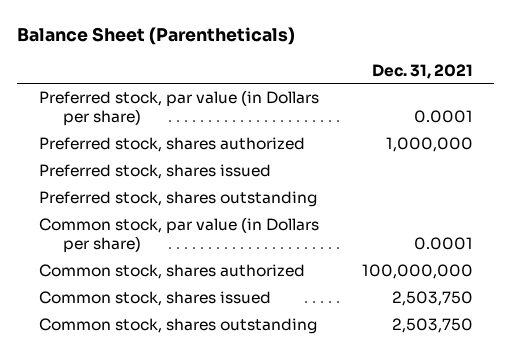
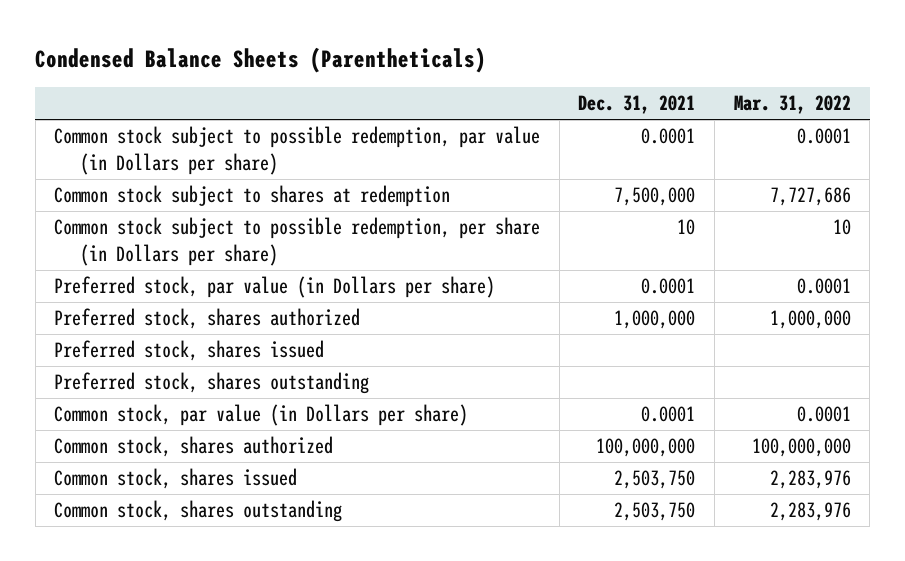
- Balance Sheet (Parentheticals)
+ Condensed Balance Sheets (Parentheticals)
- | Dec. 31, 2021
+ | Dec. 31, 2021 | Mar. 31, 2022
+ Common stock subject to possible redemption, par value (in Dollars per share) | 0.0001 | 0.0001
+ Common stock subject to shares at redemption | 7,500,000 | 7,727,686
+ Common stock subject to possible redemption, per share (in Dollars per share) | 10 | 10

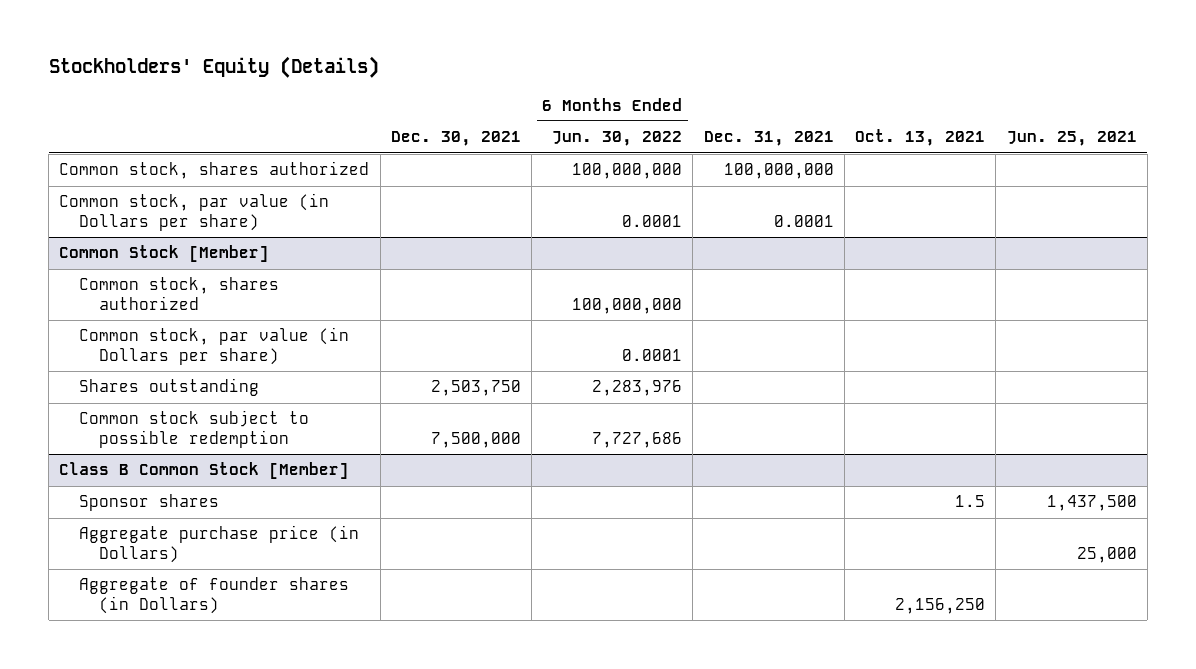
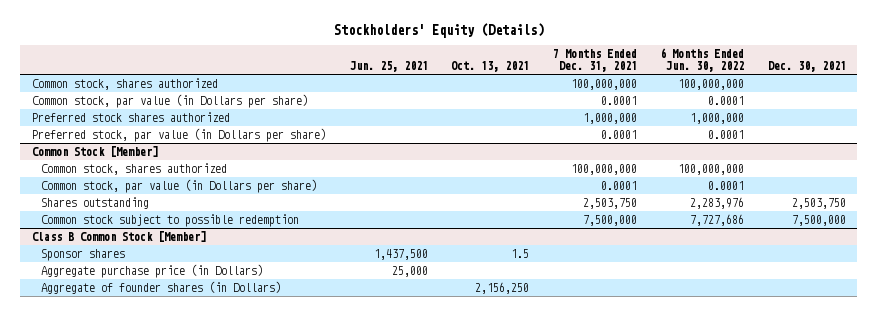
- | Dec. 30, 2021 | 6 Months Ended Jun. 30, 2022 | Dec. 31, 2021 | Oct. 13, 2021 | Jun. 25, 2021
+ | Jun. 25, 2021 | Oct. 13, 2021 | 7 Months Ended Dec. 31, 2021 | 6 Months Ended Jun. 30, 2022 | Dec. 30, 2021
+ Preferred stock shares authorized | | | 1,000,000 | 1,000,000 |
+ Preferred stock, par value (in Dollars per share) | | | 0.0001 | 0.0001 |

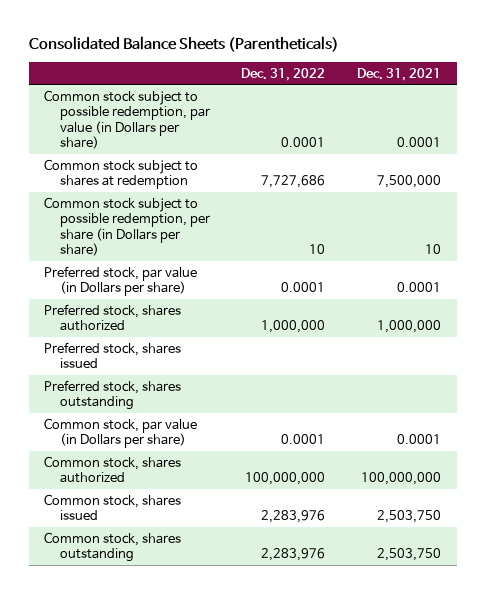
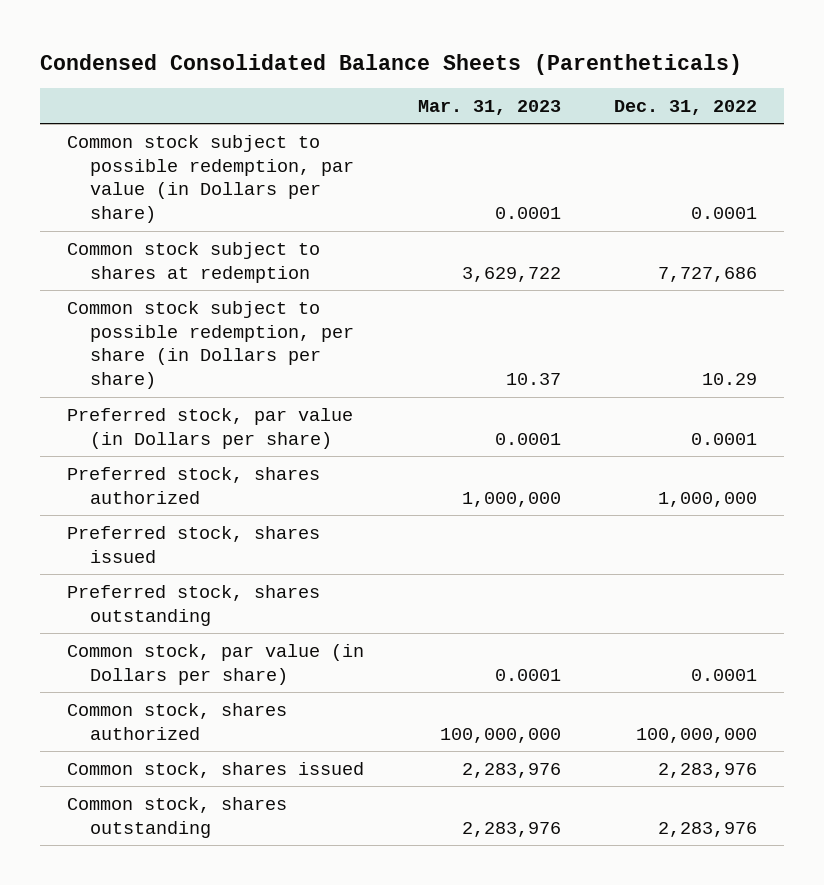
- Consolidated Balance Sheets (Parentheticals)
+ Condensed Consolidated Balance Sheets (Parentheticals)
- | Dec. 31, 2022 | Dec. 31, 2021
+ | Mar. 31, 2023 | Dec. 31, 2022
- Common stock subject to possible redemption, per share (in Dollars per share) | 10 | 10
+ Common stock subject to possible redemption, per share (in Dollars per share) | 10.37 | 10.29

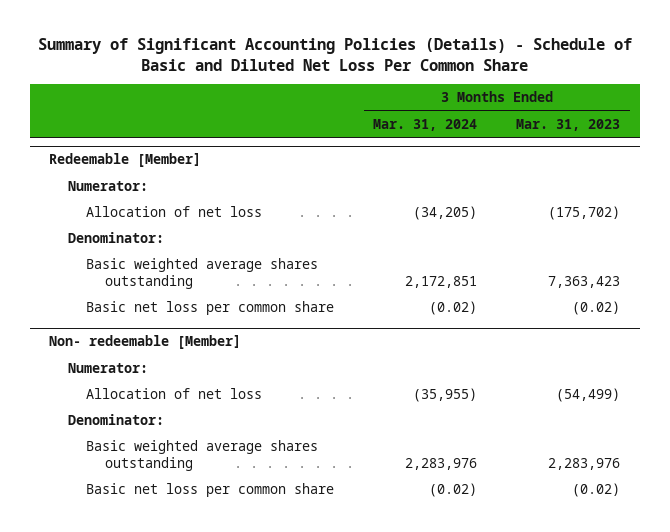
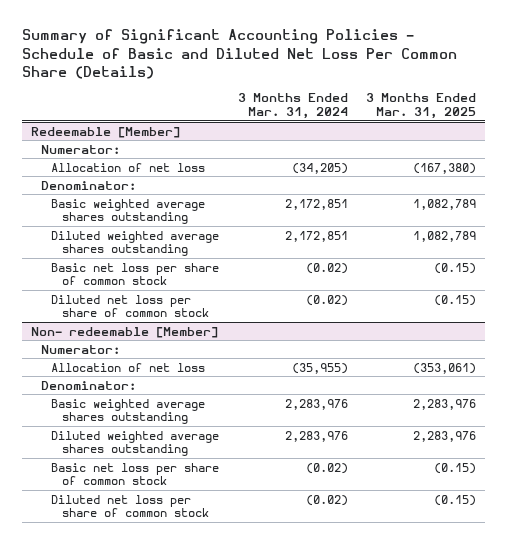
- Summary of Significant Accounting Policies (Details) - Schedule of Basic and Diluted Net Loss Per Common Share
+ Summary of Significant Accounting Policies - Schedule of Basic and Diluted Net Loss Per Common Share (Details)
- | 3 Months Ended Mar. 31, 2024 | 3 Months Ended Mar. 31, 2023
+ | 3 Months Ended Mar. 31, 2024 | 3 Months Ended Mar. 31, 2025
@ Redeemable [Member]
- Basic net loss per common share | (0.02) | (0.02)
+ Diluted weighted average shares outstanding | 2,172,851 | 1,082,789
+ Basic net loss per share of common stock | (0.02) | (0.15)
+ Diluted net loss per share of common stock | (0.02) | (0.15)
@ Non- redeemable [Member]
- Basic net loss per common share | (0.02) | (0.02)
+ Diluted weighted average shares outstanding | 2,283,976 | 2,283,976
+ Basic net loss per share of common stock | (0.02) | (0.15)
+ Diluted net loss per share of common stock | (0.02) | (0.15)

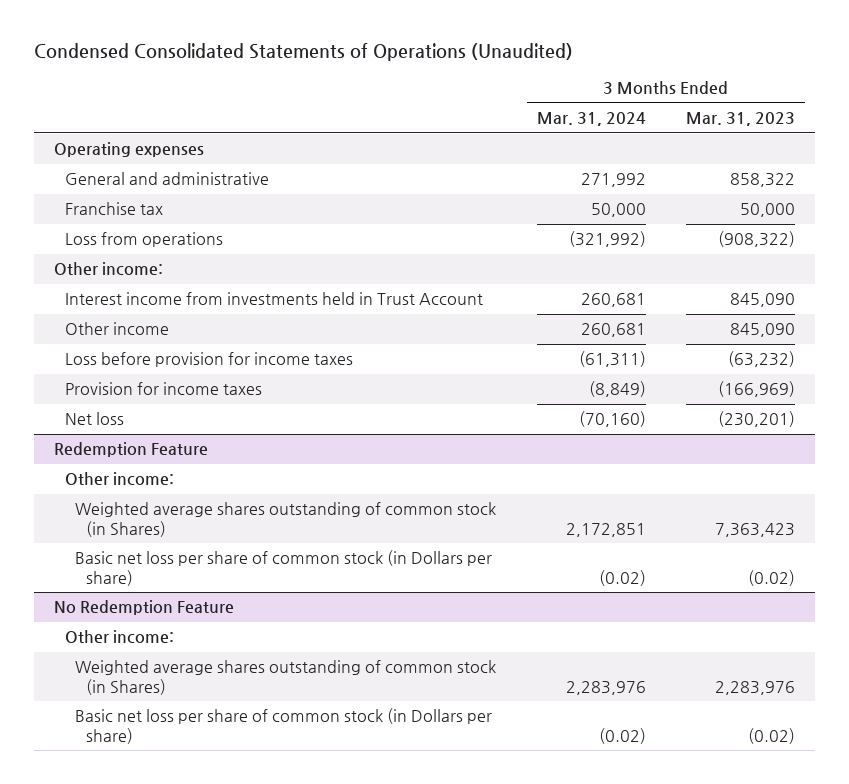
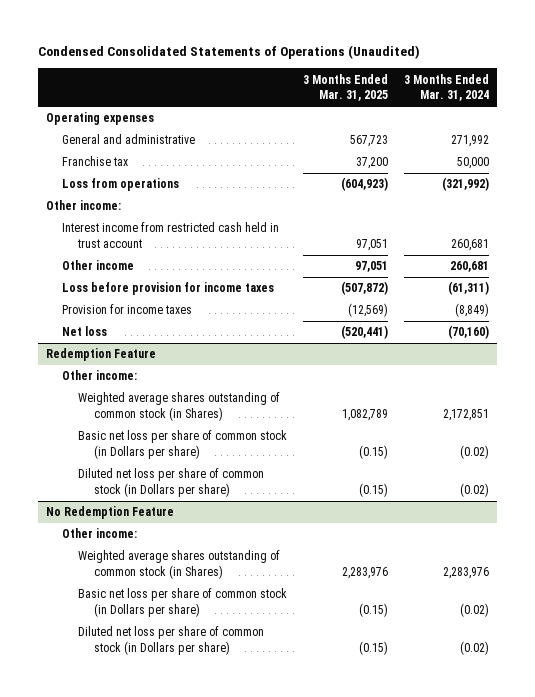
- | 3 Months Ended Mar. 31, 2024 | 3 Months Ended Mar. 31, 2023
+ | 3 Months Ended Mar. 31, 2025 | 3 Months Ended Mar. 31, 2024
- Interest income from investments held in Trust Account | 260,681 | 845,090
+ Interest income from restricted cash held in trust account | 97,051 | 260,681
@ Redemption Feature
+ Diluted net loss per share of common stock (in Dollars per share) | (0.15) | (0.02)
@ No Redemption Feature
+ Diluted net loss per share of common stock (in Dollars per share) | (0.15) | (0.02)

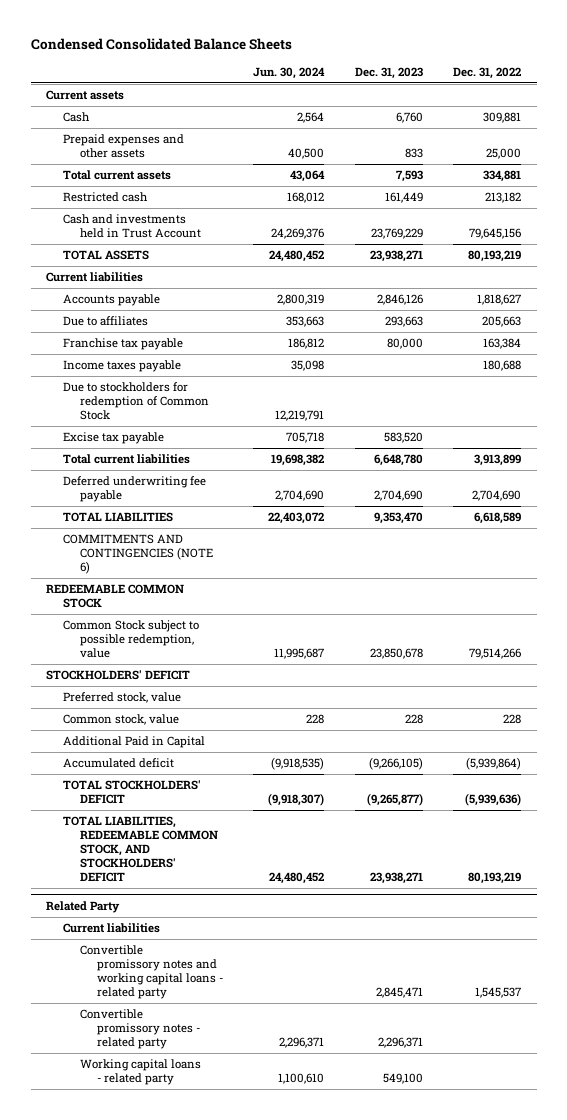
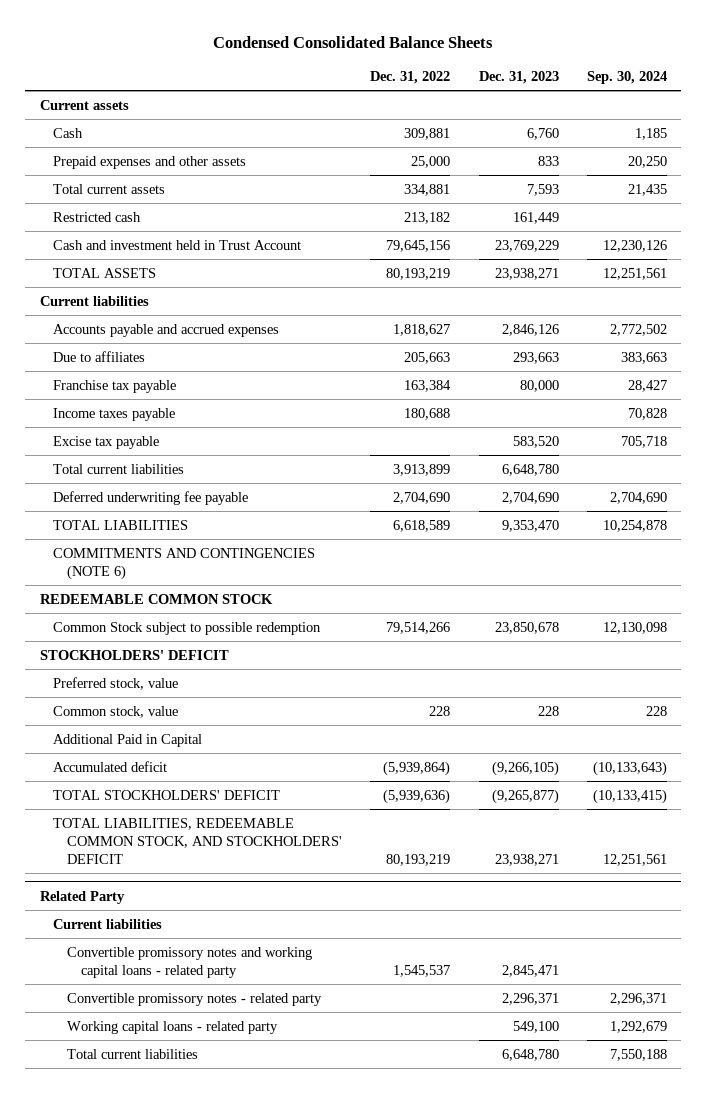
- | Jun. 30, 2024 | Dec. 31, 2023 | Dec. 31, 2022
+ | Dec. 31, 2022 | Dec. 31, 2023 | Sep. 30, 2024
- Cash and investments held in Trust Account | 24,269,376 | 23,769,229 | 79,645,156
+ Cash and investment held in Trust Account | 79,645,156 | 23,769,229 | 12,230,126
- Accounts payable | 2,800,319 | 2,846,126 | 1,818,627
+ Accounts payable and accrued expenses | 1,818,627 | 2,846,126 | 2,772,502
- Due to stockholders for redemption of Common Stock | 12,219,791 | |
- Common Stock subject to possible redemption, value | 11,995,687 | 23,850,678 | 79,514,266
+ Common Stock subject to possible redemption | 79,514,266 | 23,850,678 | 12,130,098
@ Related Party
+ Total current liabilities | | 6,648,780 | 7,550,188

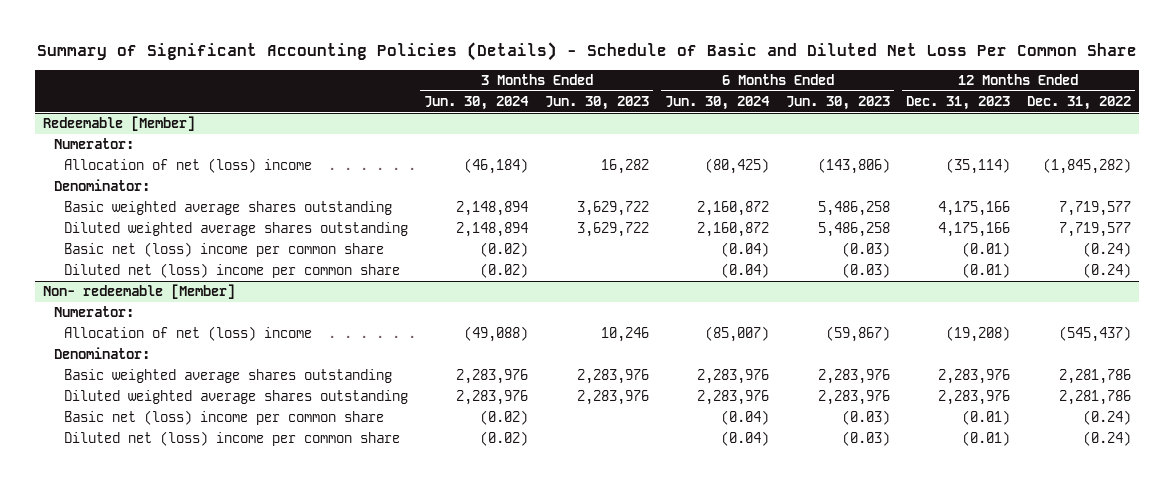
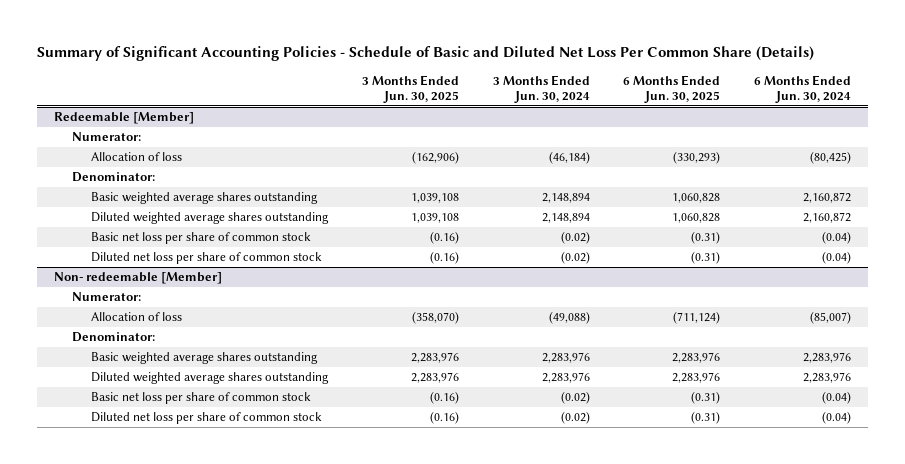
- Summary of Significant Accounting Policies (Details) - Schedule of Basic and Diluted Net Loss Per Common Share
+ Summary of Significant Accounting Policies - Schedule of Basic and Diluted Net Loss Per Common Share (Details)
- | 3 Months Ended Jun. 30, 2024 | 3 Months Ended Jun. 30, 2023 | 6 Months Ended Jun. 30, 2024 | 6 Months Ended Jun. 30, 2023 | 12 Months Ended Dec. 31, 2023 | 12 Months Ended Dec. 31, 2022
+ | 3 Months Ended Jun. 30, 2025 | 3 Months Ended Jun. 30, 2024 | 6 Months Ended Jun. 30, 2025 | 6 Months Ended Jun. 30, 2024
@ Redeemable [Member]
- Allocation of net (loss) income | (46,184) | 16,282 | (80,425) | (143,806) | (35,114) | (1,845,282)
+ Allocation of loss | (162,906) | (46,184) | (330,293) | (80,425)
- Basic net (loss) income per common share | (0.02) | | (0.04) | (0.03) | (0.01) | (0.24)
- Diluted net (loss) income per common share | (0.02) | | (0.04) | (0.03) | (0.01) | (0.24)
+ Basic net loss per share of common stock | (0.16) | (0.02) | (0.31) | (0.04)
+ Diluted net loss per share of common stock | (0.16) | (0.02) | (0.31) | (0.04)
@ Non- redeemable [Member]
- Allocation of net (loss) income | (49,088) | 10,246 | (85,007) | (59,867) | (19,208) | (545,437)
+ Allocation of loss | (358,070) | (49,088) | (711,124) | (85,007)
- Basic net (loss) income per common share | (0.02) | | (0.04) | (0.03) | (0.01) | (0.24)
- Diluted net (loss) income per common share | (0.02) | | (0.04) | (0.03) | (0.01) | (0.24)
+ Basic net loss per share of common stock | (0.16) | (0.02) | (0.31) | (0.04)
+ Diluted net loss per share of common stock | (0.16) | (0.02) | (0.31) | (0.04)

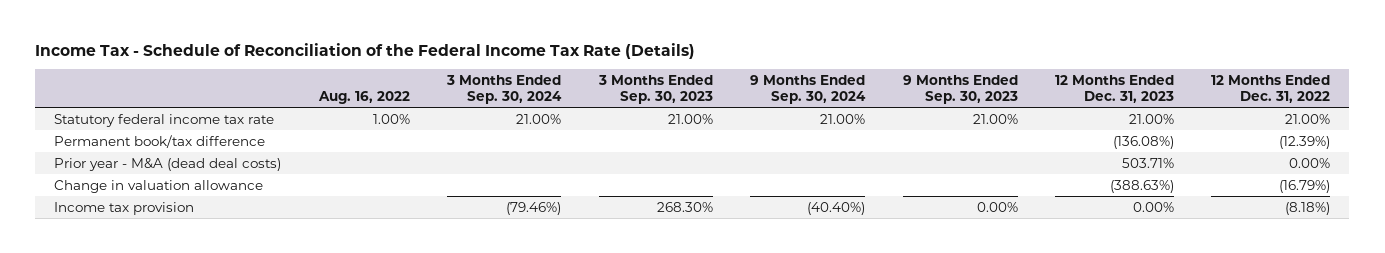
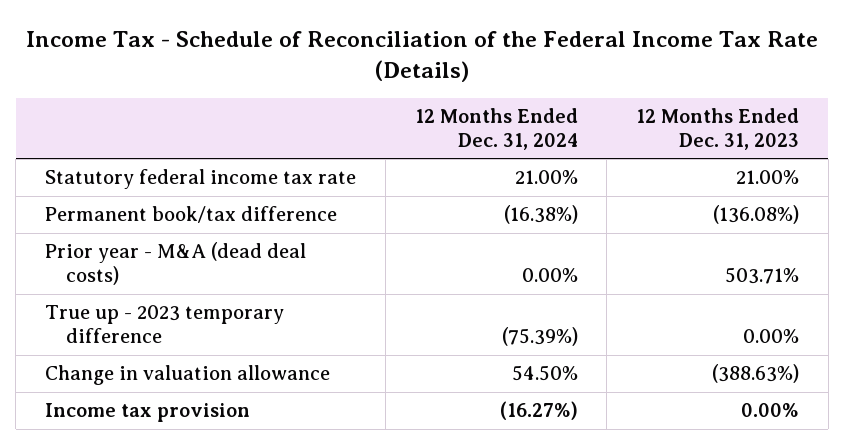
- | Aug. 16, 2022 | 3 Months Ended Sep. 30, 2024 | 3 Months Ended Sep. 30, 2023 | 9 Months Ended Sep. 30, 2024 | 9 Months Ended Sep. 30, 2023 | 12 Months Ended Dec. 31, 2023 | 12 Months Ended Dec. 31, 2022
+ | 12 Months Ended Dec. 31, 2024 | 12 Months Ended Dec. 31, 2023
+ True up - 2023 temporary difference | (75.39%) | 0.00%

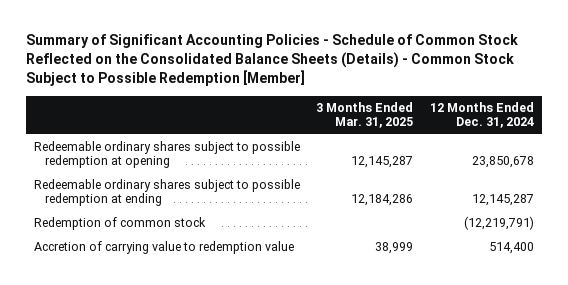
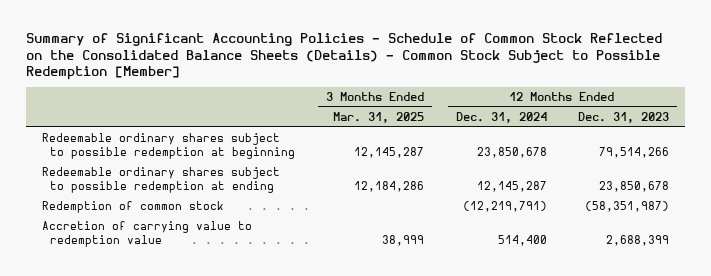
- | 3 Months Ended Mar. 31, 2025 | 12 Months Ended Dec. 31, 2024
+ | 3 Months Ended Mar. 31, 2025 | 12 Months Ended Dec. 31, 2024 | 12 Months Ended Dec. 31, 2023
- Redeemable ordinary shares subject to possible redemption at opening | 12,145,287 | 23,850,678
+ Redeemable ordinary shares subject to possible redemption at beginning | 12,145,287 | 23,850,678 | 79,514,266

